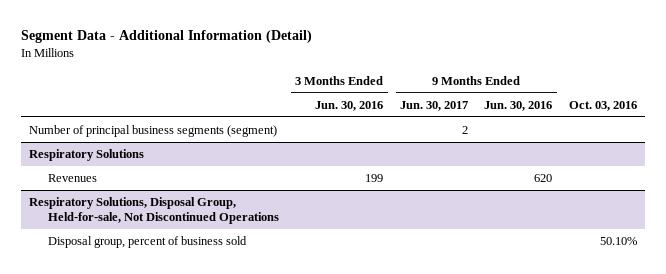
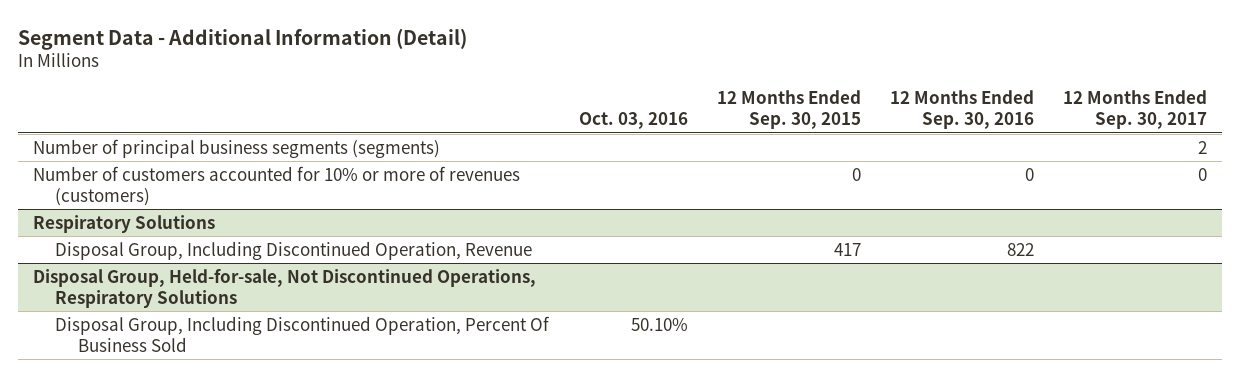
- | 3 Months Ended Jun. 30, 2016 | 9 Months Ended Jun. 30, 2017 | 9 Months Ended Jun. 30, 2016 | Oct. 03, 2016
+ | Oct. 03, 2016 | 12 Months Ended Sep. 30, 2015 | 12 Months Ended Sep. 30, 2016 | 12 Months Ended Sep. 30, 2017
- Number of principal business segments (segment) | | 2 | |
+ Number of principal business segments (segments) | | | | 2
+ Number of customers accounted for 10% or more of revenues (customers) | | 0 | 0 | 0
@ Respiratory Solutions
- Revenues | 199 | | 620 |
- Respiratory Solutions, Disposal Group, Held-for-sale, Not Discontinued Operations
- Disposal group, percent of business sold | | | | 50.10%
@ Respiratory Solutions
+ Disposal Group, Including Discontinued Operation, Revenue | | 417 | 822 |
+ Disposal Group, Held-for-sale, Not Discontinued Operations, Respiratory Solutions
+ Disposal Group, Including Discontinued Operation, Percent Of Business Sold | 50.10% | | |

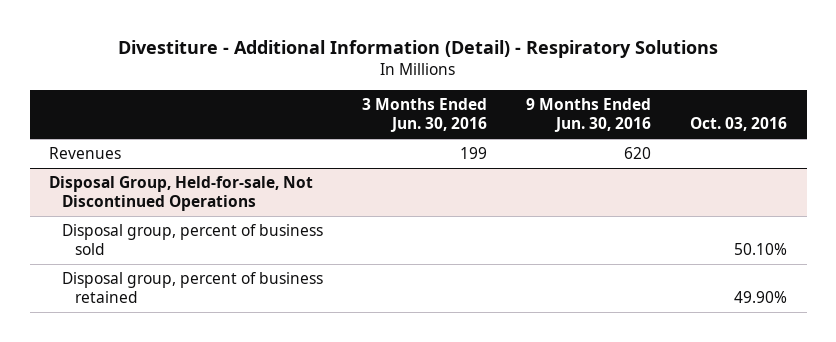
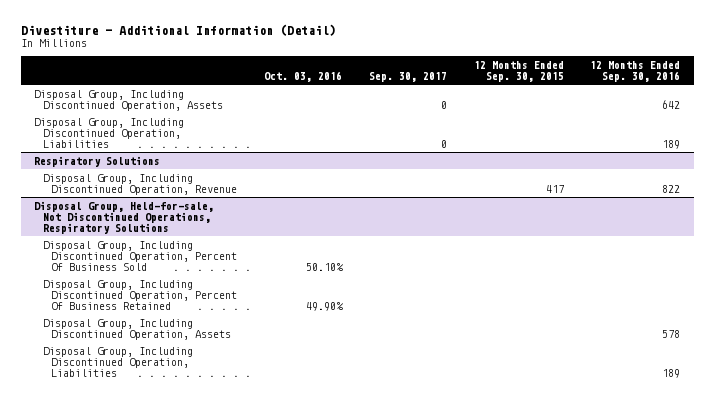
- Divestiture - Additional Information (Detail) - Respiratory Solutions
+ Divestiture - Additional Information (Detail)
- | 3 Months Ended Jun. 30, 2016 | 9 Months Ended Jun. 30, 2016 | Oct. 03, 2016
+ | Oct. 03, 2016 | Sep. 30, 2017 | 12 Months Ended Sep. 30, 2015 | 12 Months Ended Sep. 30, 2016
- Revenues | 199 | 620 |
- Disposal Group, Held-for-sale, Not Discontinued Operations
- Disposal group, percent of business sold | | | 50.10%
- Disposal group, percent of business retained | | | 49.90%
+ Disposal Group, Including Discontinued Operation, Assets | | 0 | | 642
+ Disposal Group, Including Discontinued Operation, Liabilities | | 0 | | 189
+ Respiratory Solutions
+ Disposal Group, Including Discontinued Operation, Revenue | | | 417 | 822
+ Disposal Group, Held-for-sale, Not Discontinued Operations, Respiratory Solutions
+ Disposal Group, Including Discontinued Operation, Percent Of Business Sold | 50.10% | | |
+ Disposal Group, Including Discontinued Operation, Percent Of Business Retained | 49.90% | | |
+ Disposal Group, Including Discontinued Operation, Assets | | | | 578
+ Disposal Group, Including Discontinued Operation, Liabilities | | | | 189

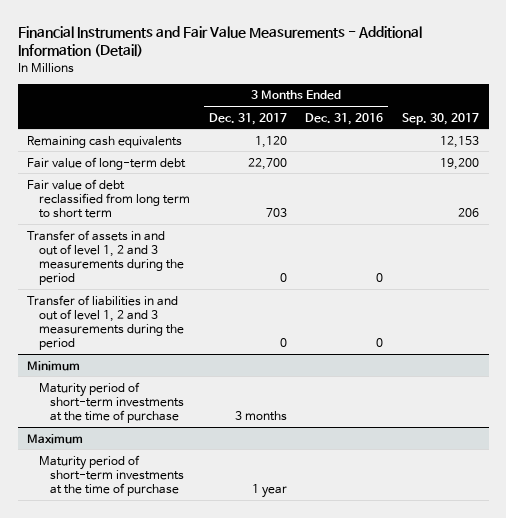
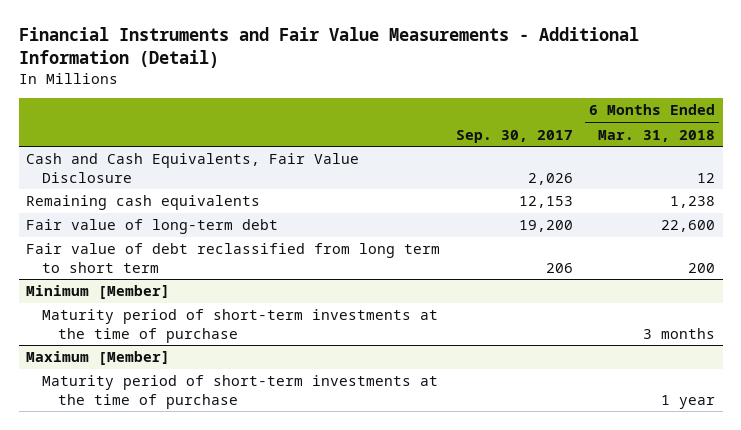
- | 3 Months Ended Dec. 31, 2017 | 3 Months Ended Dec. 31, 2016 | Sep. 30, 2017
+ | Sep. 30, 2017 | 6 Months Ended Mar. 31, 2018
+ Cash and Cash Equivalents, Fair Value Disclosure | 2,026 | 12
- Transfer of assets in and out of level 1, 2 and 3 measurements during the period | 0 | 0 |
- Transfer of liabilities in and out of level 1, 2 and 3 measurements during the period | 0 | 0 |
- Minimum
+ Minimum [Member]
- Maximum
+ Maximum [Member]

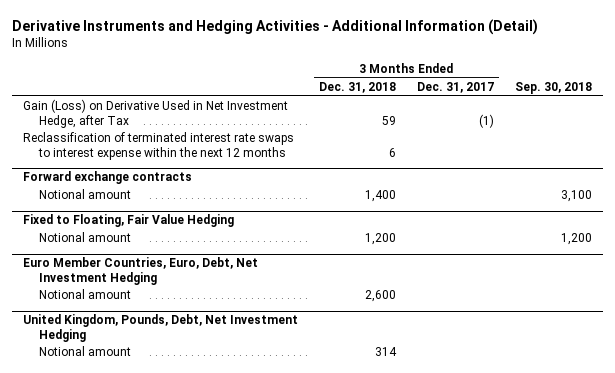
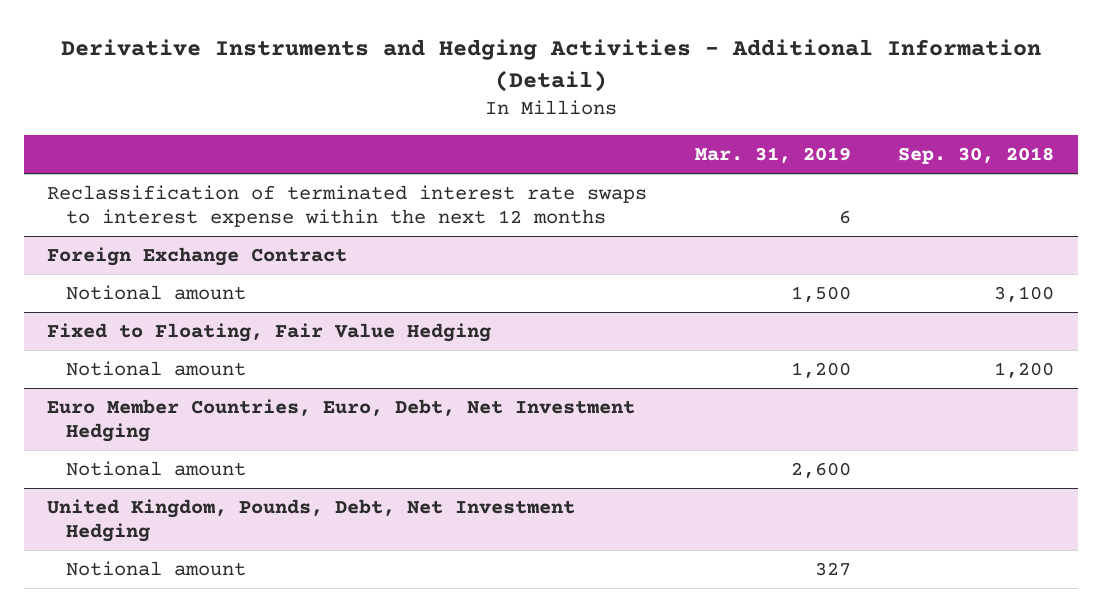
- | 3 Months Ended Dec. 31, 2018 | 3 Months Ended Dec. 31, 2017 | Sep. 30, 2018
+ | Mar. 31, 2019 | Sep. 30, 2018
- Gain (Loss) on Derivative Used in Net Investment Hedge, after Tax | 59 | (1) |
- Forward exchange contracts
+ Foreign Exchange Contract

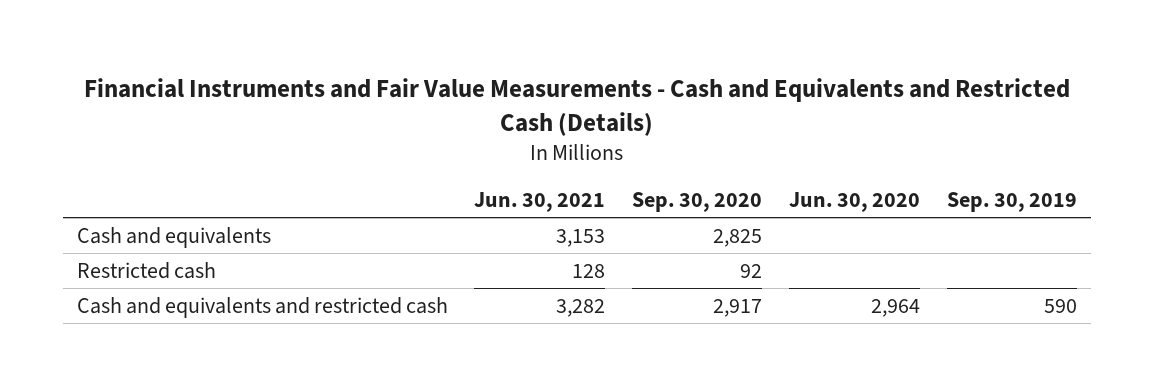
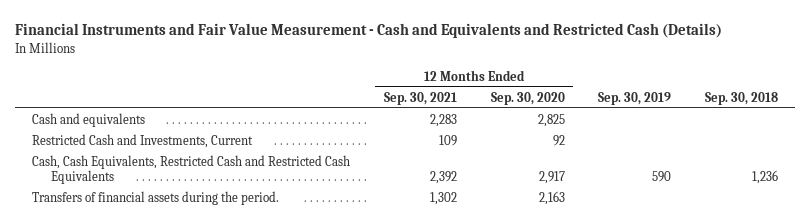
- Financial Instruments and Fair Value Measurements - Cash and Equivalents and Restricted Cash (Details)
+ Financial Instruments and Fair Value Measurement - Cash and Equivalents and Restricted Cash (Details)
- | Jun. 30, 2021 | Sep. 30, 2020 | Jun. 30, 2020 | Sep. 30, 2019
+ | 12 Months Ended Sep. 30, 2021 | 12 Months Ended Sep. 30, 2020 | Sep. 30, 2019 | Sep. 30, 2018
- Restricted cash | 128 | 92 | |
- Cash and equivalents and restricted cash | 3,282 | 2,917 | 2,964 | 590
+ Restricted Cash and Investments, Current | 109 | 92 | |
+ Cash, Cash Equivalents, Restricted Cash and Restricted Cash Equivalents | 2,392 | 2,917 | 590 | 1,236
+ Transfers of financial assets during the period. | 1,302 | 2,163 | |

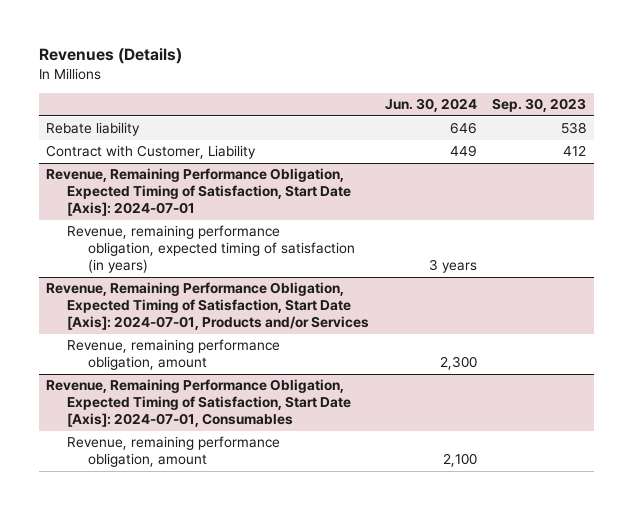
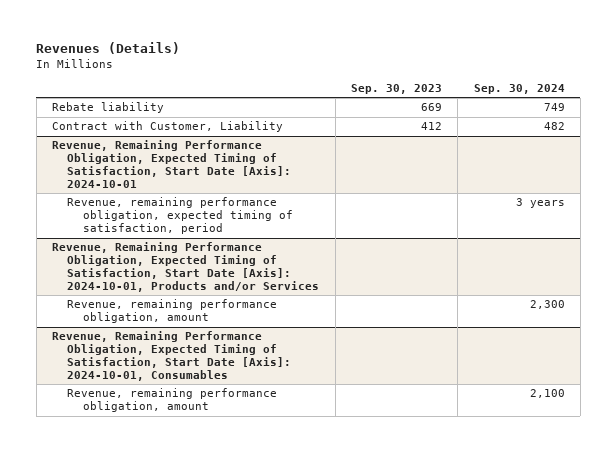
- | Jun. 30, 2024 | Sep. 30, 2023
+ | Sep. 30, 2023 | Sep. 30, 2024
- Rebate liability | 646 | 538
+ Rebate liability | 669 | 749
- Revenue, Remaining Performance Obligation, Expected Timing of Satisfaction, Start Date [Axis]: 2024-07-01
- Revenue, remaining performance obligation, expected timing of satisfaction (in years) | 3 years |
- Revenue, Remaining Performance Obligation, Expected Timing of Satisfaction, Start Date [Axis]: 2024-07-01, Products and/or Services
+ Revenue, Remaining Performance Obligation, Expected Timing of Satisfaction, Start Date [Axis]: 2024-10-01
+ Revenue, remaining performance obligation, expected timing of satisfaction, period | | 3 years
+ Revenue, Remaining Performance Obligation, Expected Timing of Satisfaction, Start Date [Axis]: 2024-10-01, Products and/or Services
- Revenue, Remaining Performance Obligation, Expected Timing of Satisfaction, Start Date [Axis]: 2024-07-01, Consumables
+ Revenue, Remaining Performance Obligation, Expected Timing of Satisfaction, Start Date [Axis]: 2024-10-01, Consumables

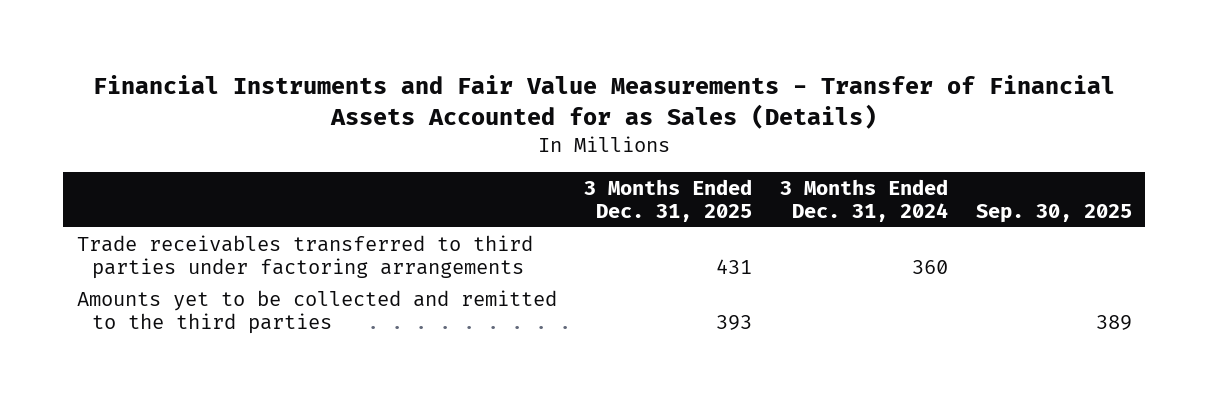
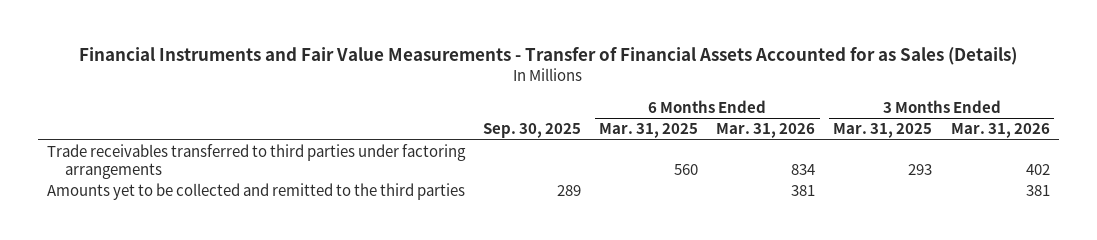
- | 3 Months Ended Dec. 31, 2025 | 3 Months Ended Dec. 31, 2024 | Sep. 30, 2025
+ | Sep. 30, 2025 | 6 Months Ended Mar. 31, 2025 | 6 Months Ended Mar. 31, 2026 | 3 Months Ended Mar. 31, 2025 | 3 Months Ended Mar. 31, 2026
- Amounts yet to be collected and remitted to the third parties | 393 | | 389
+ Amounts yet to be collected and remitted to the third parties | 289 | | 381 | | 381

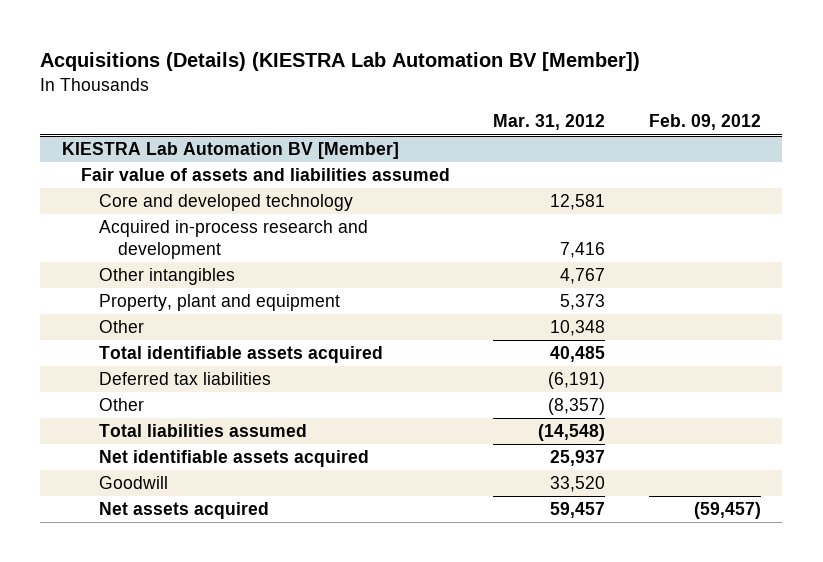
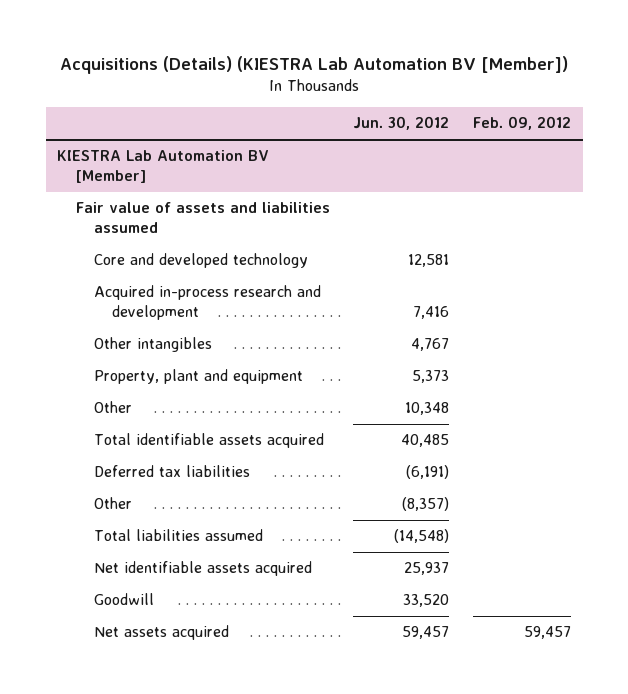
- | Mar. 31, 2012 | Feb. 09, 2012
+ | Jun. 30, 2012 | Feb. 09, 2012
@ KIESTRA Lab Automation BV [Member]
- Net assets acquired | 59,457 | (59,457)
+ Net assets acquired | 59,457 | 59,457

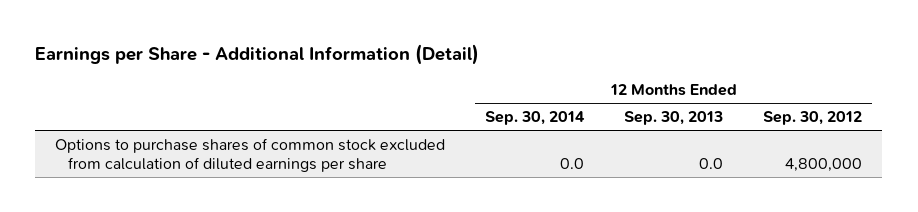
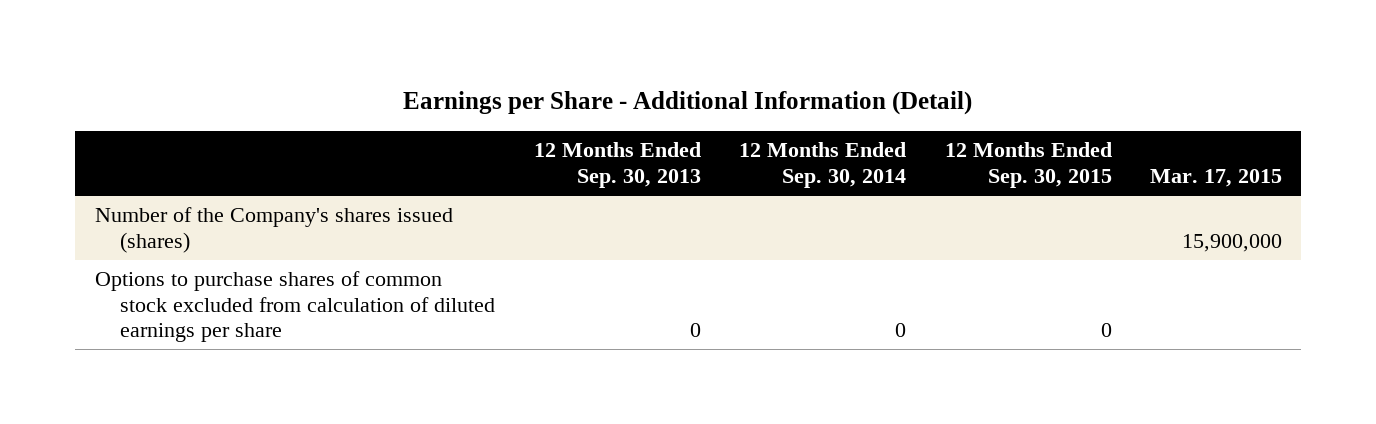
- | 12 Months Ended Sep. 30, 2014 | 12 Months Ended Sep. 30, 2013 | 12 Months Ended Sep. 30, 2012
+ | 12 Months Ended Sep. 30, 2013 | 12 Months Ended Sep. 30, 2014 | 12 Months Ended Sep. 30, 2015 | Mar. 17, 2015
- Options to purchase shares of common stock excluded from calculation of diluted earnings per share | 0.0 | 0.0 | 4,800,000
+ Number of the Company's shares issued (shares) | | | | 15,900,000
+ Options to purchase shares of common stock excluded from calculation of diluted earnings per share | 0 | 0 | 0 |

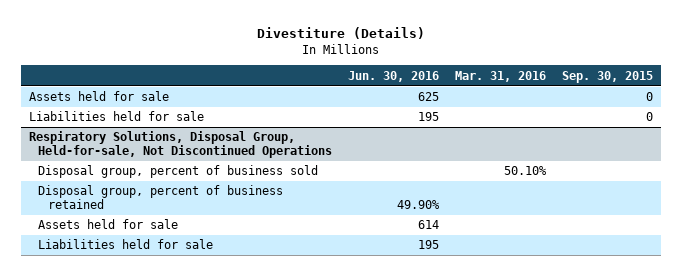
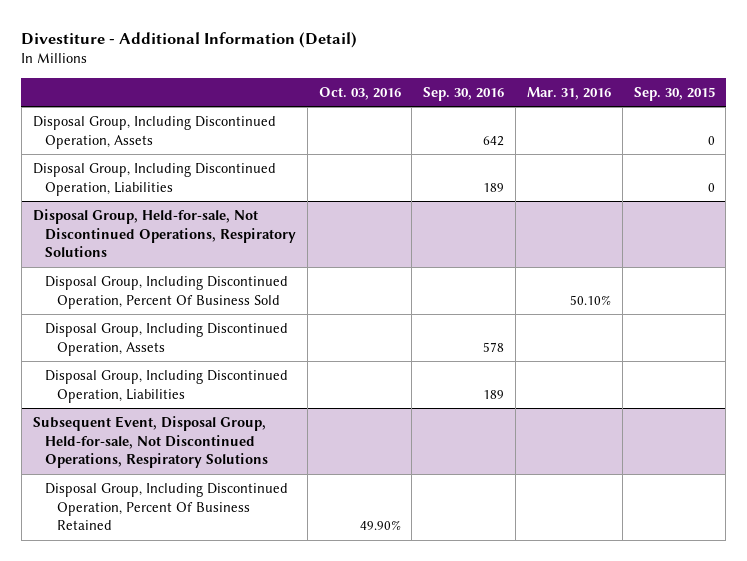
- Divestiture (Details)
+ Divestiture - Additional Information (Detail)
- | Jun. 30, 2016 | Mar. 31, 2016 | Sep. 30, 2015
+ | Oct. 03, 2016 | Sep. 30, 2016 | Mar. 31, 2016 | Sep. 30, 2015
- Assets held for sale | 625 | | 0
- Liabilities held for sale | 195 | | 0
- Respiratory Solutions, Disposal Group, Held-for-sale, Not Discontinued Operations
- Disposal group, percent of business sold | | 50.10% |
- Disposal group, percent of business retained | 49.90% | |
- Assets held for sale | 614 | |
- Liabilities held for sale | 195 | |
+ Disposal Group, Including Discontinued Operation, Assets | | 642 | | 0
+ Disposal Group, Including Discontinued Operation, Liabilities | | 189 | | 0
+ Disposal Group, Held-for-sale, Not Discontinued Operations, Respiratory Solutions
+ Disposal Group, Including Discontinued Operation, Percent Of Business Sold | | | 50.10% |
+ Disposal Group, Including Discontinued Operation, Assets | | 578 | |
+ Disposal Group, Including Discontinued Operation, Liabilities | | 189 | |
+ Subsequent Event, Disposal Group, Held-for-sale, Not Discontinued Operations, Respiratory Solutions
+ Disposal Group, Including Discontinued Operation, Percent Of Business Retained | 49.90% | | |

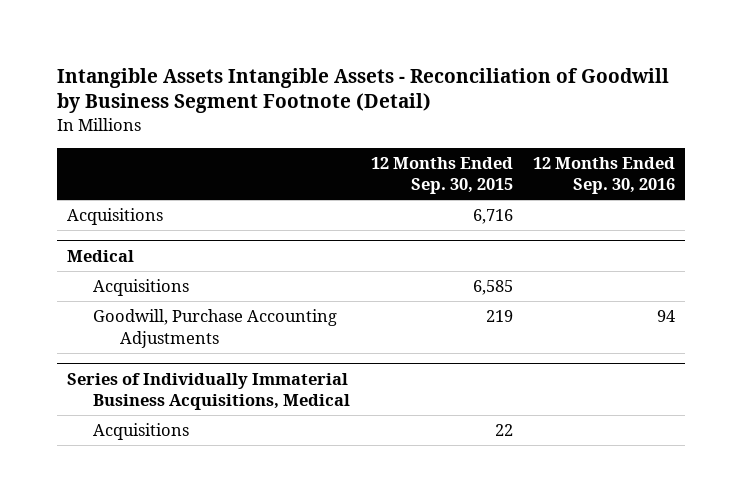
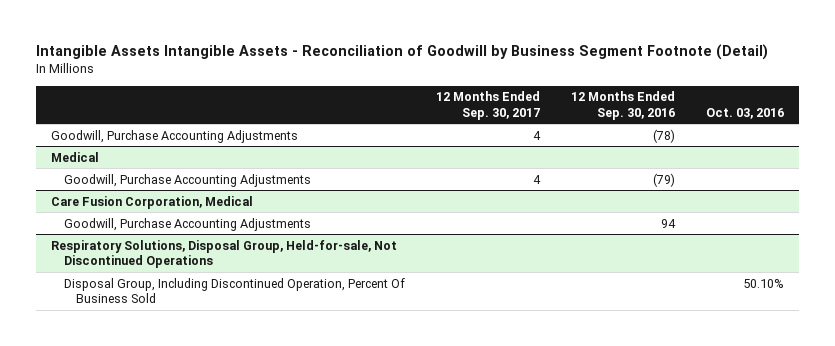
- | 12 Months Ended Sep. 30, 2015 | 12 Months Ended Sep. 30, 2016
+ | 12 Months Ended Sep. 30, 2017 | 12 Months Ended Sep. 30, 2016 | Oct. 03, 2016
- Acquisitions | 6,716 |
+ Goodwill, Purchase Accounting Adjustments | 4 | (78) |
@ Medical
- Acquisitions | 6,585 |
- Goodwill, Purchase Accounting Adjustments | 219 | 94
- Series of Individually Immaterial Business Acquisitions, Medical
- Acquisitions | 22 |
@ Medical
+ Goodwill, Purchase Accounting Adjustments | 4 | (79) |
+ Care Fusion Corporation, Medical
+ Goodwill, Purchase Accounting Adjustments | | 94 |
+ Respiratory Solutions, Disposal Group, Held-for-sale, Not Discontinued Operations
+ Disposal Group, Including Discontinued Operation, Percent Of Business Sold | | | 50.10%

